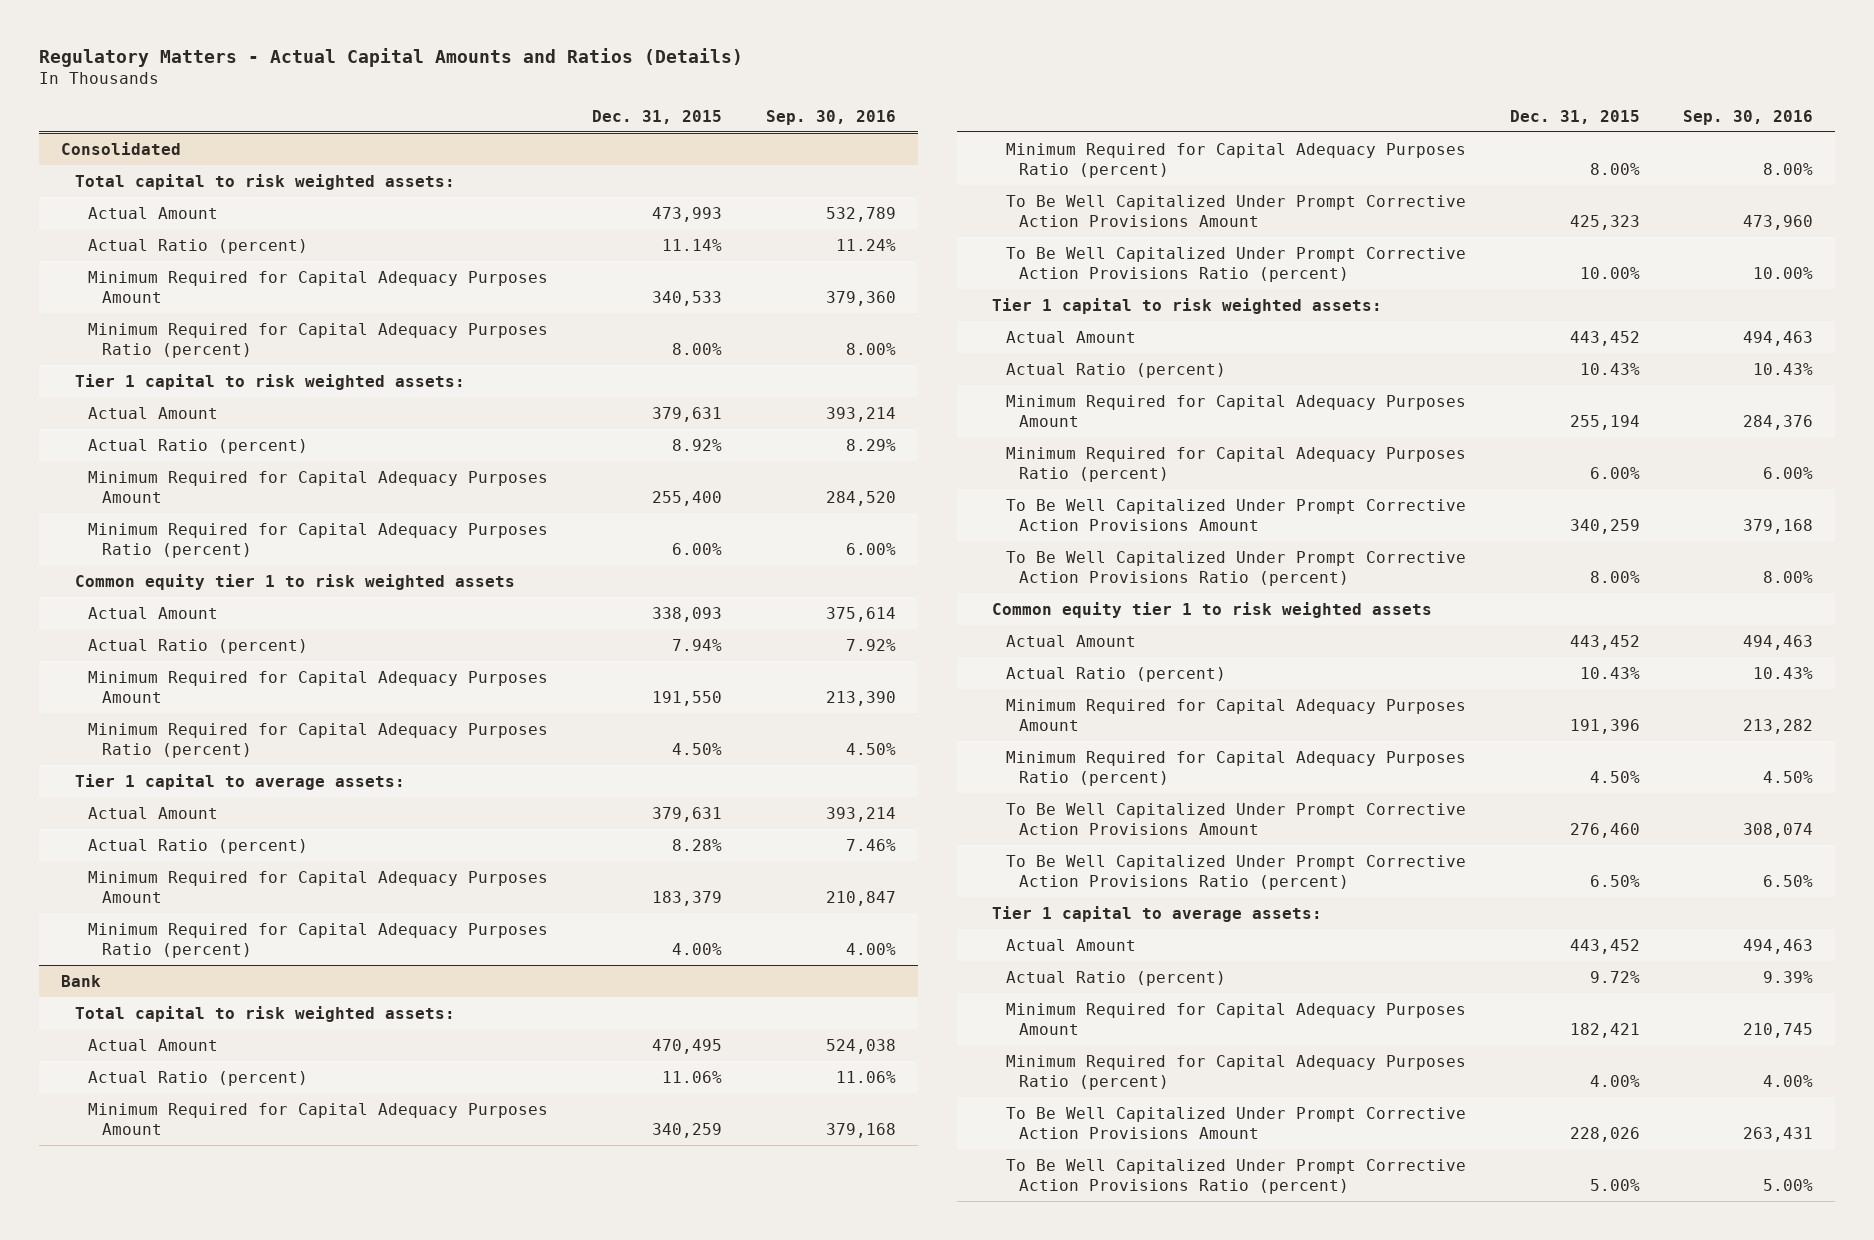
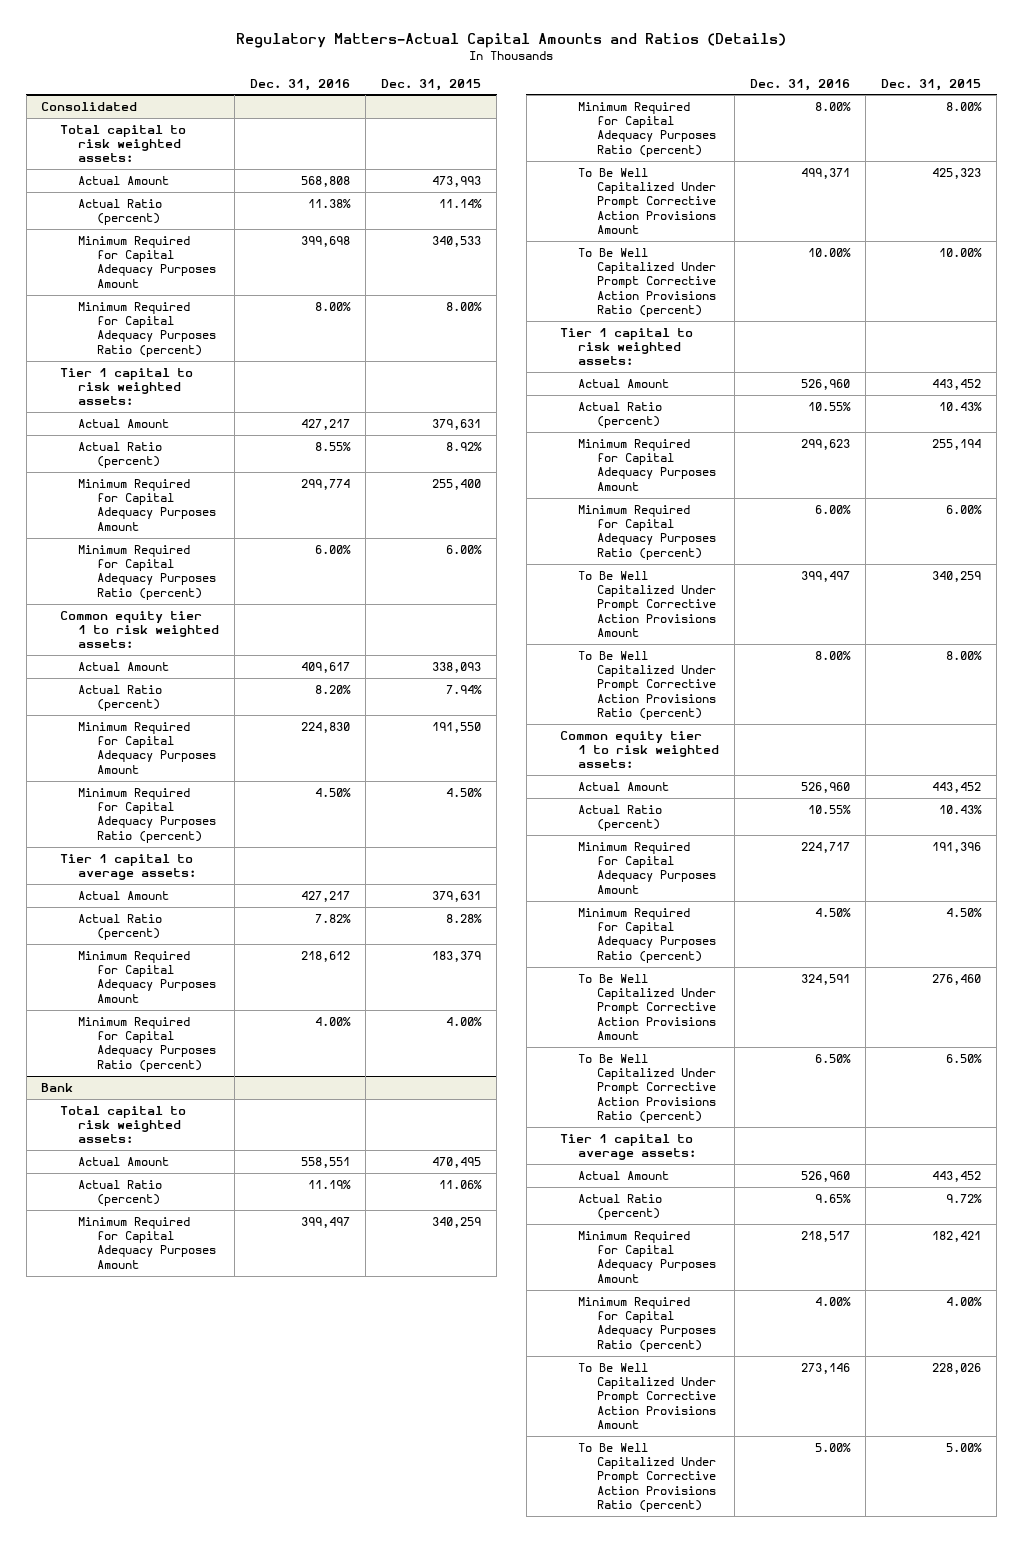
- Regulatory Matters - Actual Capital Amounts and Ratios (Details)
+ Regulatory Matters-Actual Capital Amounts and Ratios (Details)
- | Dec. 31, 2015 | Sep. 30, 2016
+ | Dec. 31, 2016 | Dec. 31, 2015
@ Consolidated
- Common equity tier 1 to risk weighted assets
+ Common equity tier 1 to risk weighted assets:
@ Bank
- Common equity tier 1 to risk weighted assets
+ Common equity tier 1 to risk weighted assets:

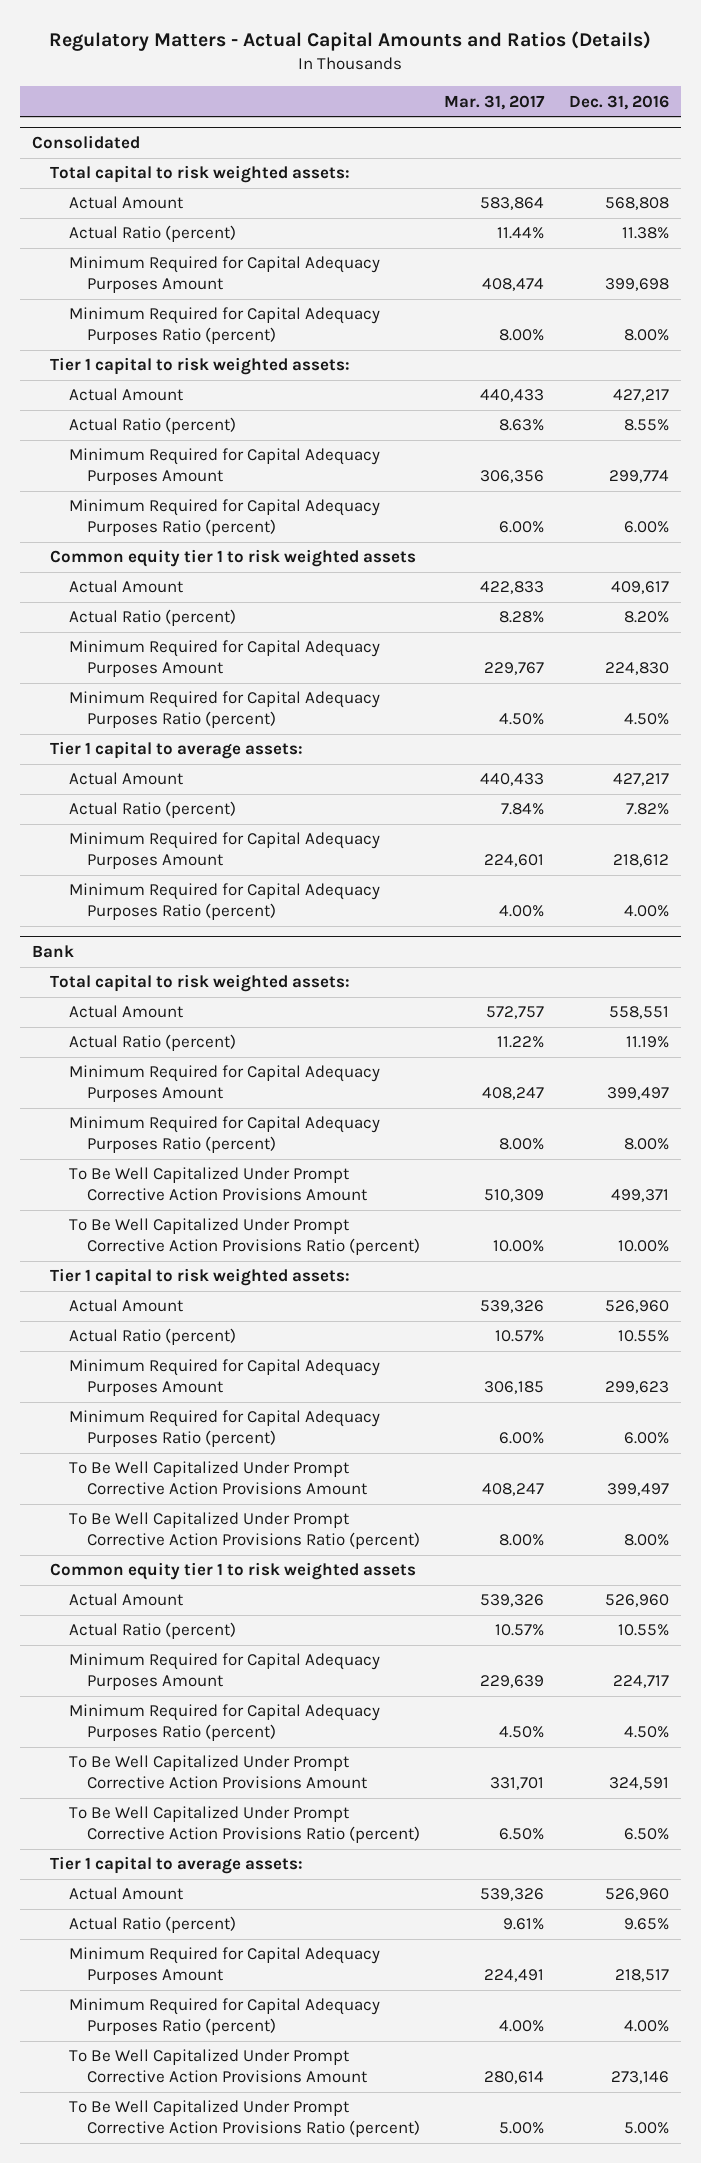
- Regulatory Matters-Actual Capital Amounts and Ratios (Details)
+ Regulatory Matters - Actual Capital Amounts and Ratios (Details)
- | Dec. 31, 2016 | Dec. 31, 2015
+ | Mar. 31, 2017 | Dec. 31, 2016
@ Consolidated
- Common equity tier 1 to risk weighted assets:
+ Common equity tier 1 to risk weighted assets
@ Bank
- Common equity tier 1 to risk weighted assets:
+ Common equity tier 1 to risk weighted assets

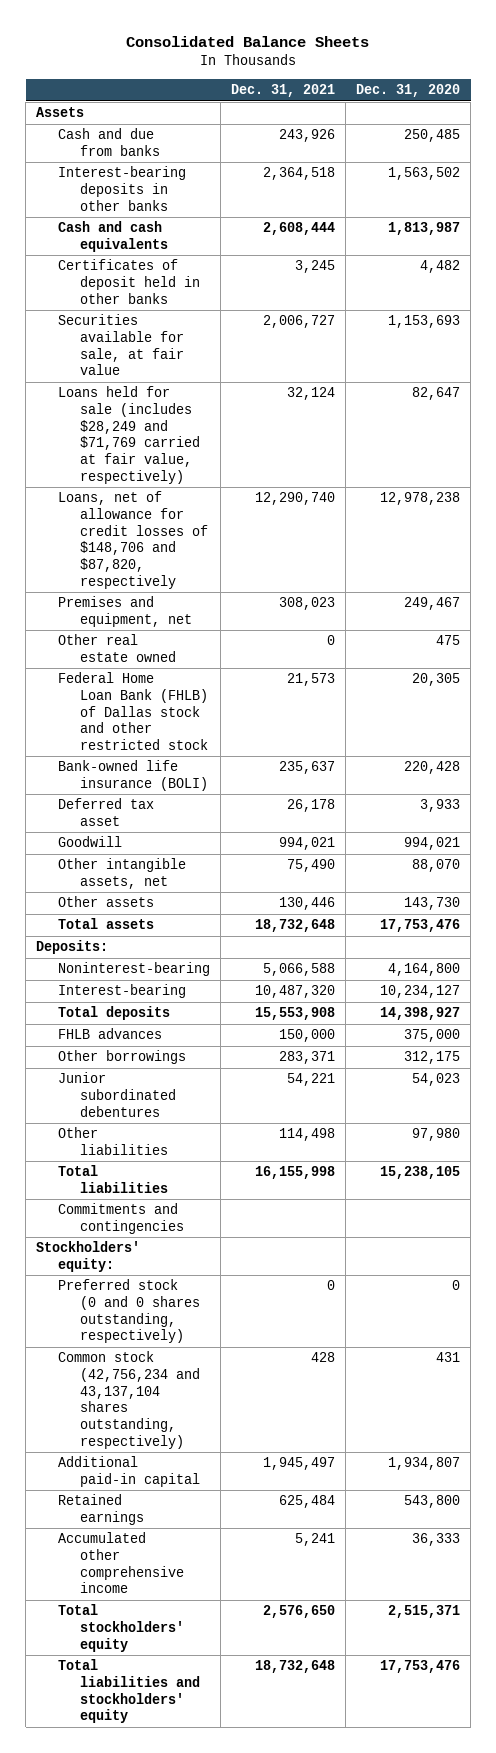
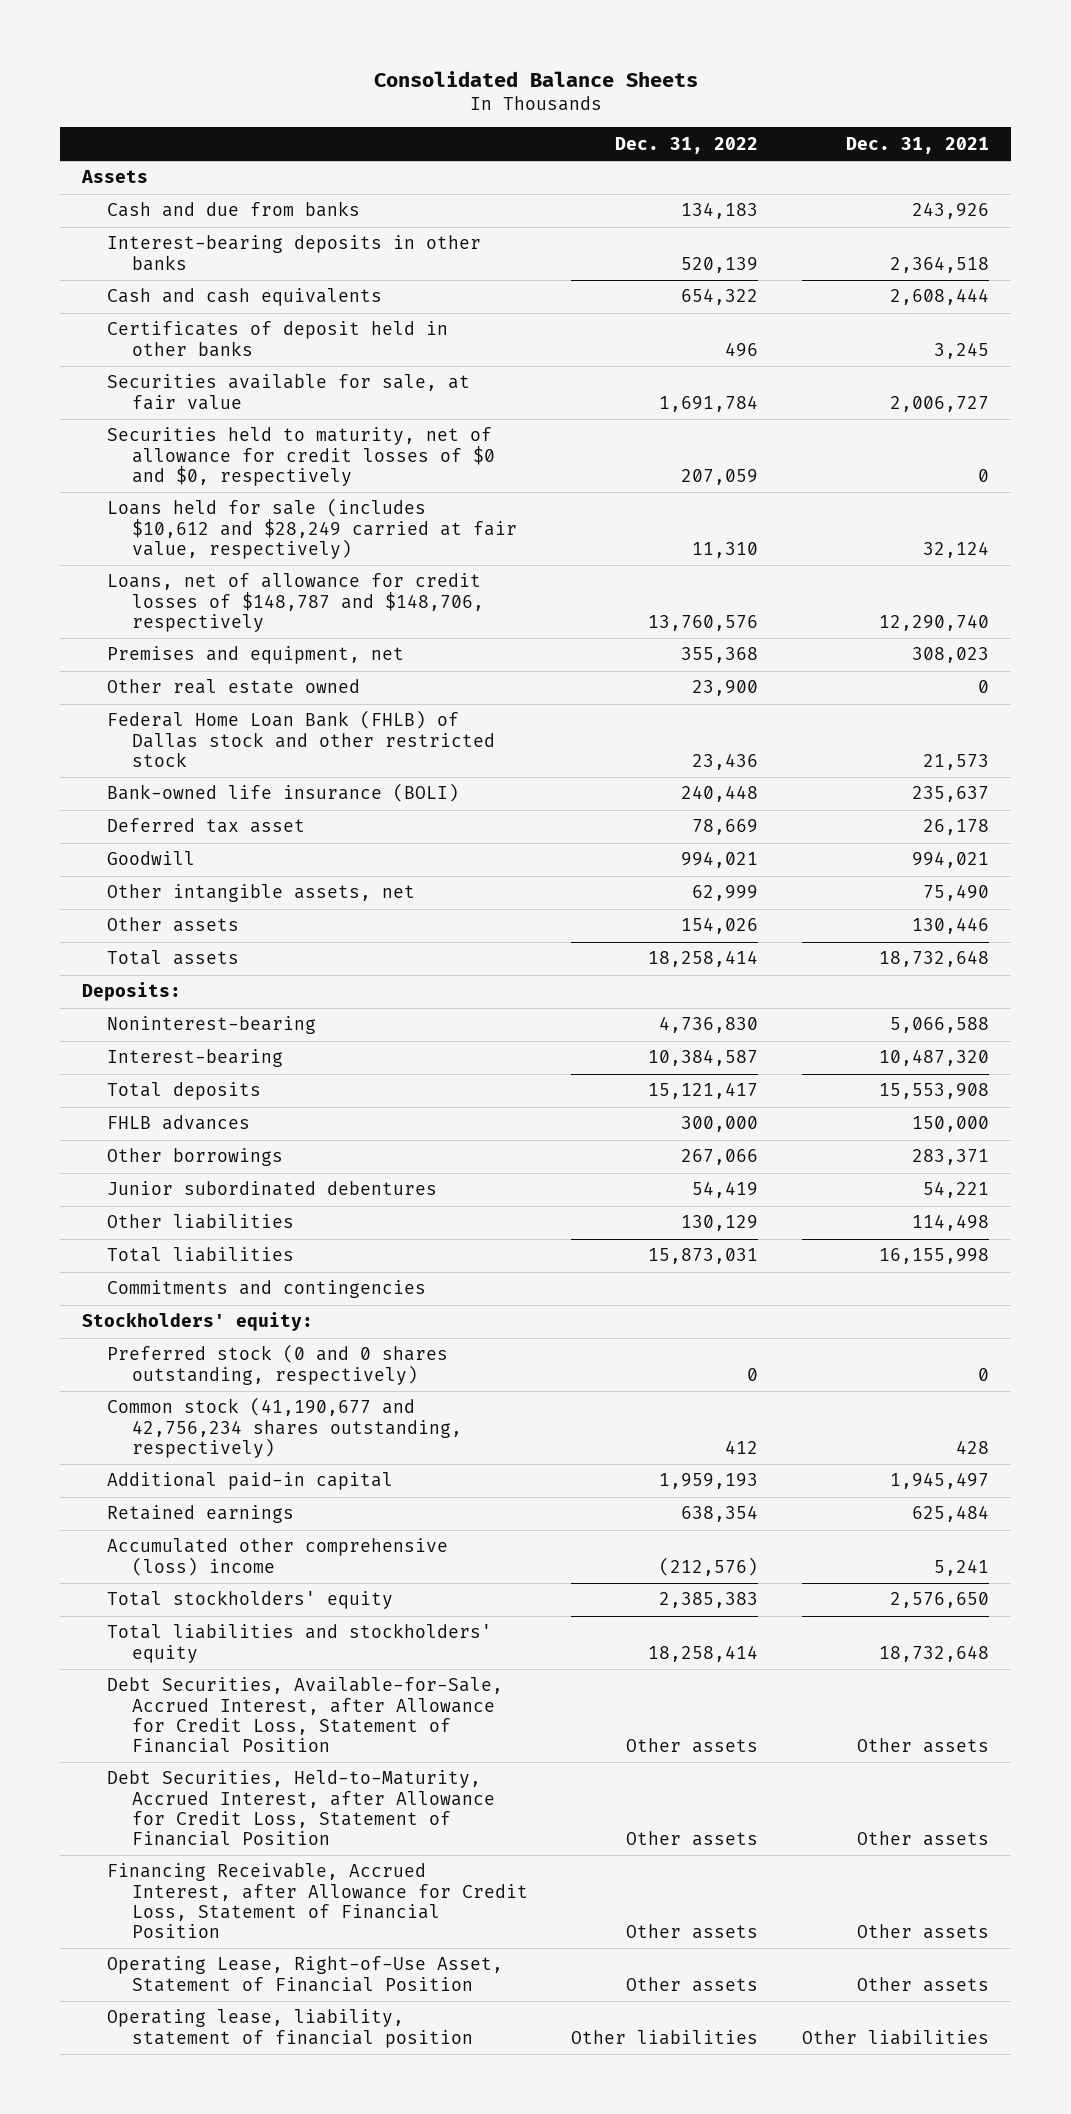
- | Dec. 31, 2021 | Dec. 31, 2020
+ | Dec. 31, 2022 | Dec. 31, 2021
- Loans held for sale (includes $28,249 and $71,769 carried at fair value, respectively) | 32,124 | 82,647
- Loans, net of allowance for credit losses of $148,706 and $87,820, respectively | 12,290,740 | 12,978,238
+ Securities held to maturity, net of allowance for credit losses of $0 and $0, respectively | 207,059 | 0
+ Loans held for sale (includes $10,612 and $28,249 carried at fair value, respectively) | 11,310 | 32,124
+ Loans, net of allowance for credit losses of $148,787 and $148,706, respectively | 13,760,576 | 12,290,740
- Common stock (42,756,234 and 43,137,104 shares outstanding, respectively) | 428 | 431
+ Common stock (41,190,677 and 42,756,234 shares outstanding, respectively) | 412 | 428
- Accumulated other comprehensive income | 5,241 | 36,333
+ Accumulated other comprehensive (loss) income | (212,576) | 5,241
+ Debt Securities, Available-for-Sale, Accrued Interest, after Allowance for Credit Loss, Statement of Financial Position | Other assets | Other assets
+ Debt Securities, Held-to-Maturity, Accrued Interest, after Allowance for Credit Loss, Statement of Financial Position | Other assets | Other assets
+ Financing Receivable, Accrued Interest, after Allowance for Credit Loss, Statement of Financial Position | Other assets | Other assets
+ Operating Lease, Right-of-Use Asset, Statement of Financial Position | Other assets | Other assets
+ Operating lease, liability, statement of financial position | Other liabilities | Other liabilities

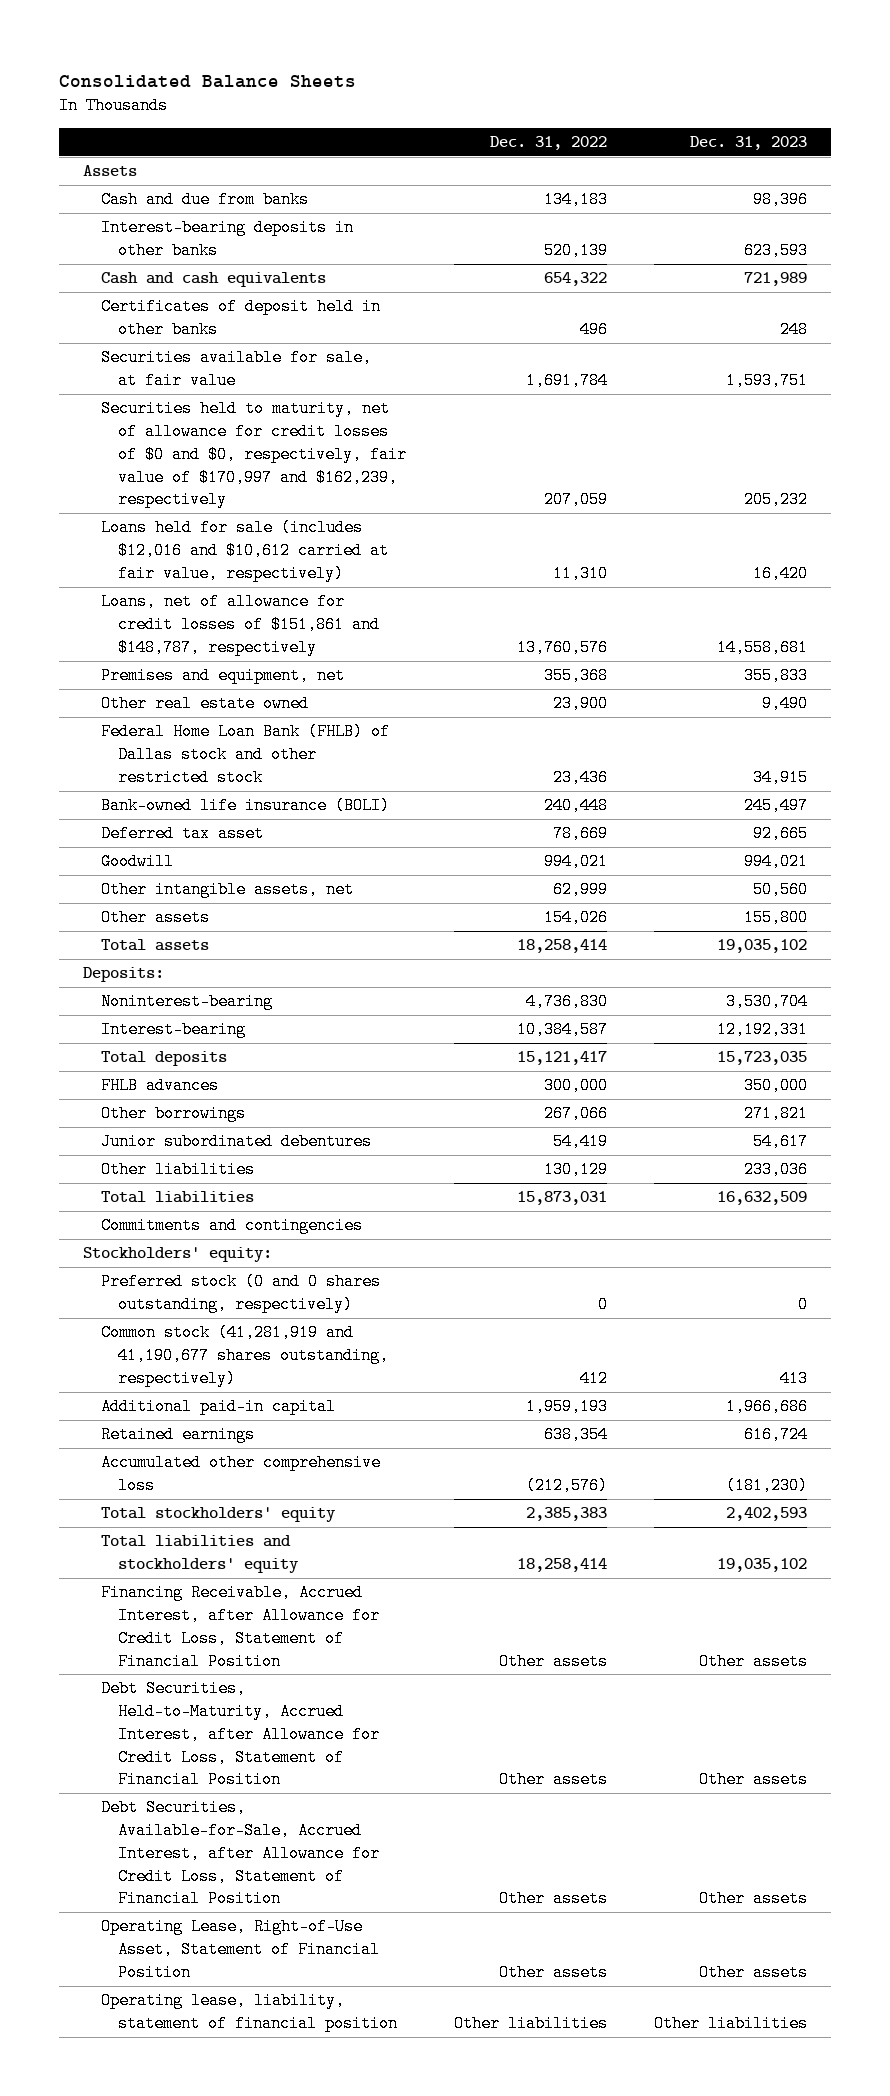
- | Dec. 31, 2022 | Dec. 31, 2021
+ | Dec. 31, 2022 | Dec. 31, 2023
- Securities held to maturity, net of allowance for credit losses of $0 and $0, respectively | 207,059 | 0
- Loans held for sale (includes $10,612 and $28,249 carried at fair value, respectively) | 11,310 | 32,124
- Loans, net of allowance for credit losses of $148,787 and $148,706, respectively | 13,760,576 | 12,290,740
+ Securities held to maturity, net of allowance for credit losses of $0 and $0, respectively, fair value of $170,997 and $162,239, respectively | 207,059 | 205,232
+ Loans held for sale (includes $12,016 and $10,612 carried at fair value, respectively) | 11,310 | 16,420
+ Loans, net of allowance for credit losses of $151,861 and $148,787, respectively | 13,760,576 | 14,558,681
- Common stock (41,190,677 and 42,756,234 shares outstanding, respectively) | 412 | 428
+ Common stock (41,281,919 and 41,190,677 shares outstanding, respectively) | 412 | 413
- Accumulated other comprehensive (loss) income | (212,576) | 5,241
+ Accumulated other comprehensive loss | (212,576) | (181,230)
moved down: Debt Securities, Held-to-Maturity, Accrued Interest, after Allowance for Credit Loss, Statement of Financial Position | Other assets | Other assets
moved down: Debt Securities, Available-for-Sale, Accrued Interest, after Allowance for Credit Loss, Statement of Financial Position | Other assets | Other assets

